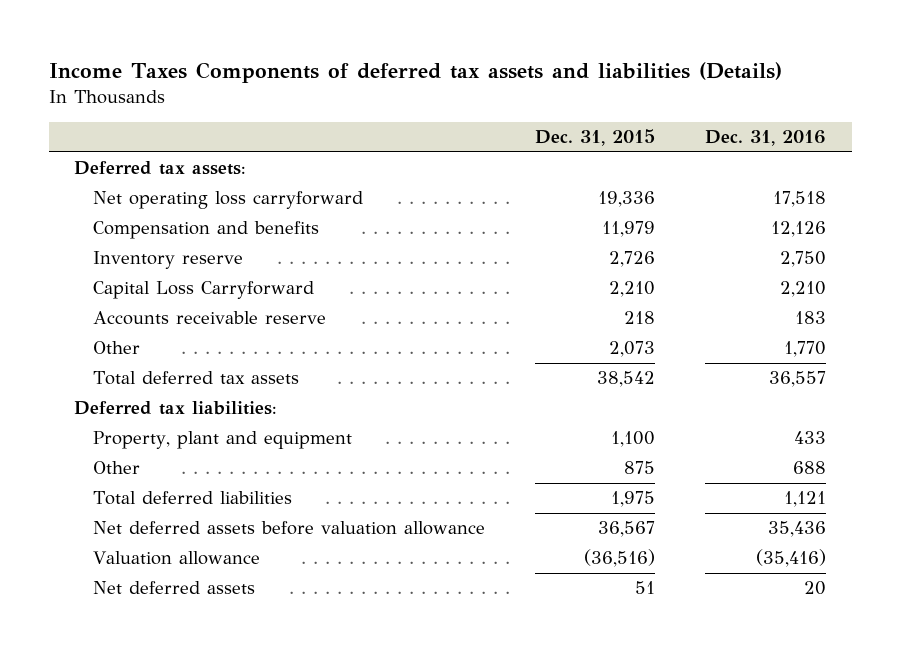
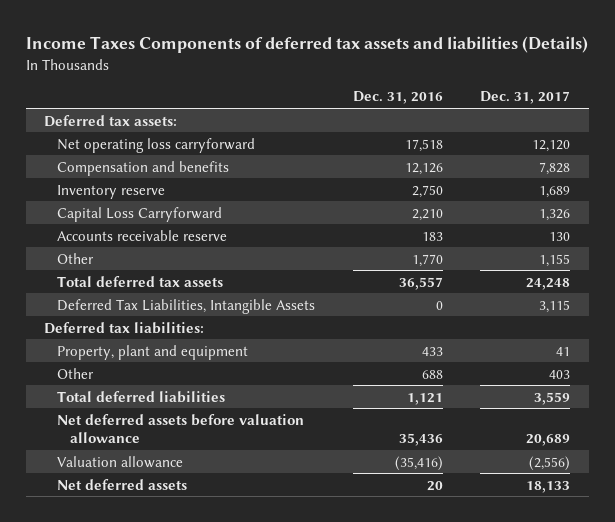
- | Dec. 31, 2015 | Dec. 31, 2016
+ | Dec. 31, 2016 | Dec. 31, 2017
+ Deferred Tax Liabilities, Intangible Assets | 0 | 3,115

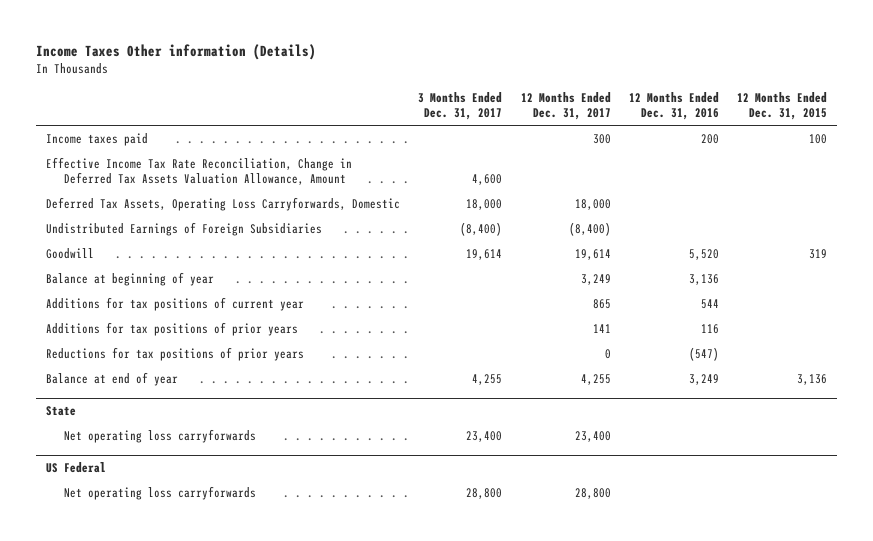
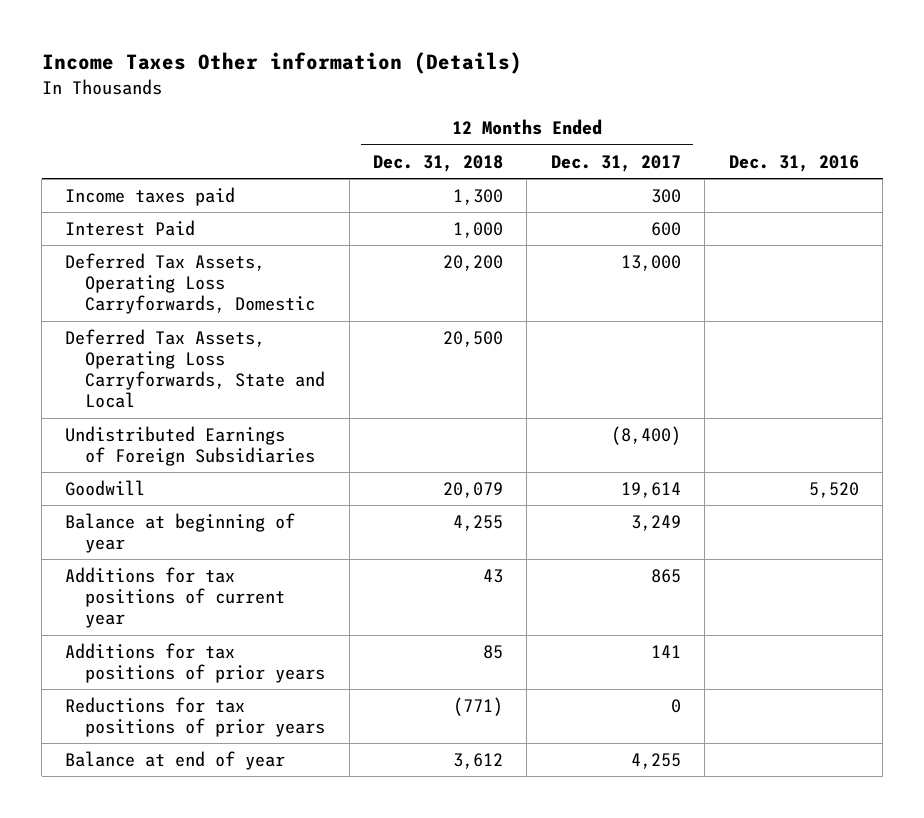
- | 3 Months Ended Dec. 31, 2017 | 12 Months Ended Dec. 31, 2017 | 12 Months Ended Dec. 31, 2016 | 12 Months Ended Dec. 31, 2015
+ | 12 Months Ended Dec. 31, 2018 | 12 Months Ended Dec. 31, 2017 | Dec. 31, 2016
- Effective Income Tax Rate Reconciliation, Change in Deferred Tax Assets Valuation Allowance, Amount | 4,600 | | |
- Deferred Tax Assets, Operating Loss Carryforwards, Domestic | 18,000 | 18,000 | |
+ Interest Paid | 1,000 | 600 |
+ Deferred Tax Assets, Operating Loss Carryforwards, Domestic | 20,200 | 13,000 |
+ Deferred Tax Assets, Operating Loss Carryforwards, State and Local | 20,500 | |
- State
- Net operating loss carryforwards | 23,400 | 23,400 | |
- US Federal
- Net operating loss carryforwards | 28,800 | 28,800 | |

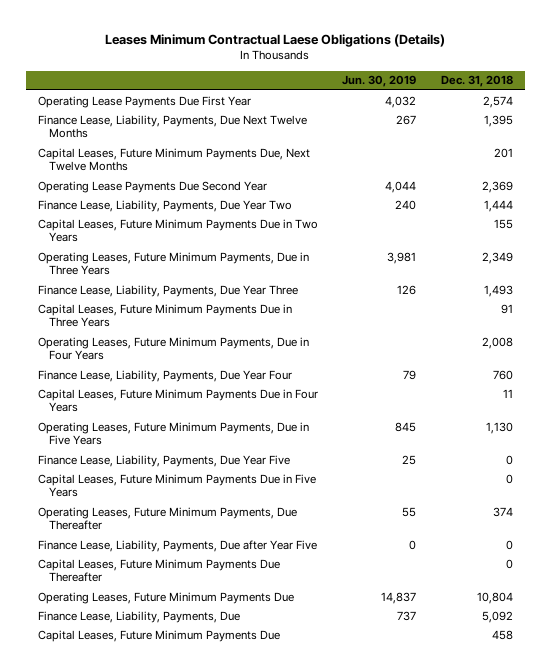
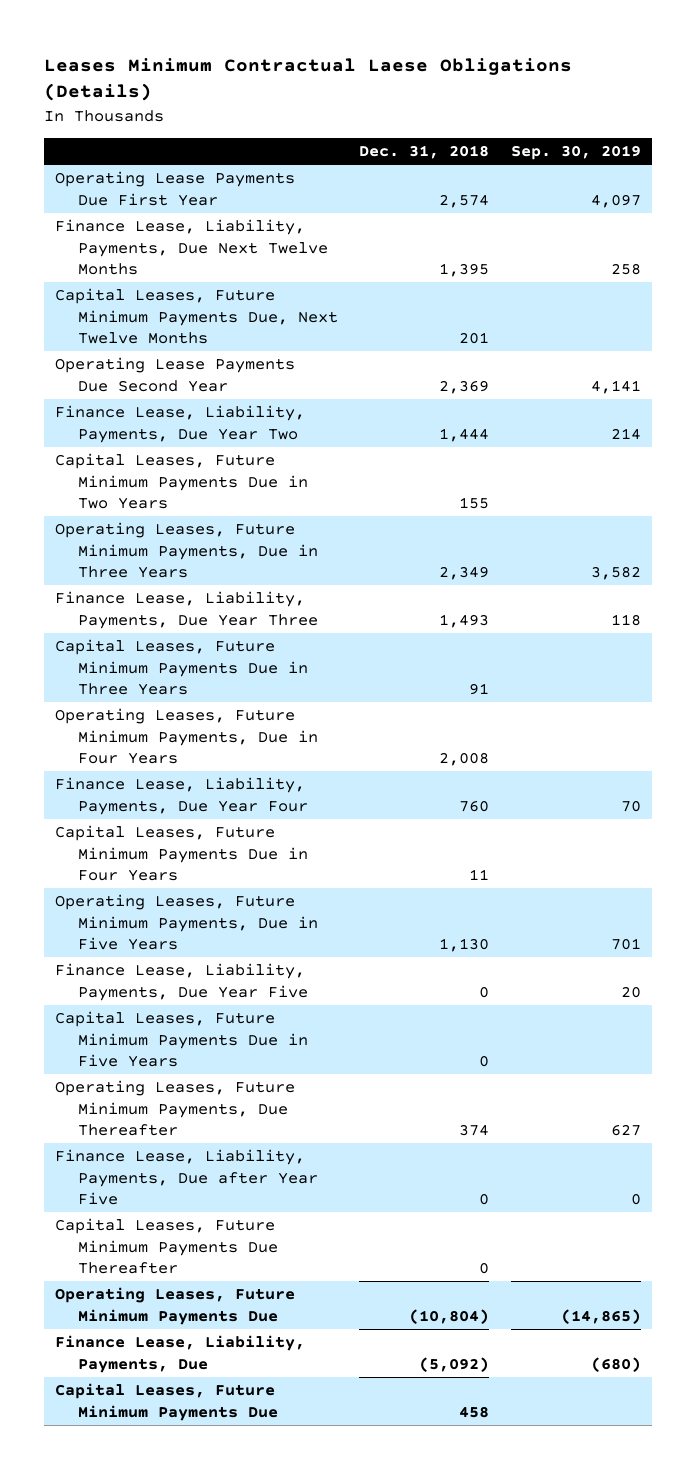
- | Jun. 30, 2019 | Dec. 31, 2018
+ | Dec. 31, 2018 | Sep. 30, 2019
- Operating Leases, Future Minimum Payments Due | 14,837 | 10,804
- Finance Lease, Liability, Payments, Due | 737 | 5,092
+ Operating Leases, Future Minimum Payments Due | (10,804) | (14,865)
+ Finance Lease, Liability, Payments, Due | (5,092) | (680)

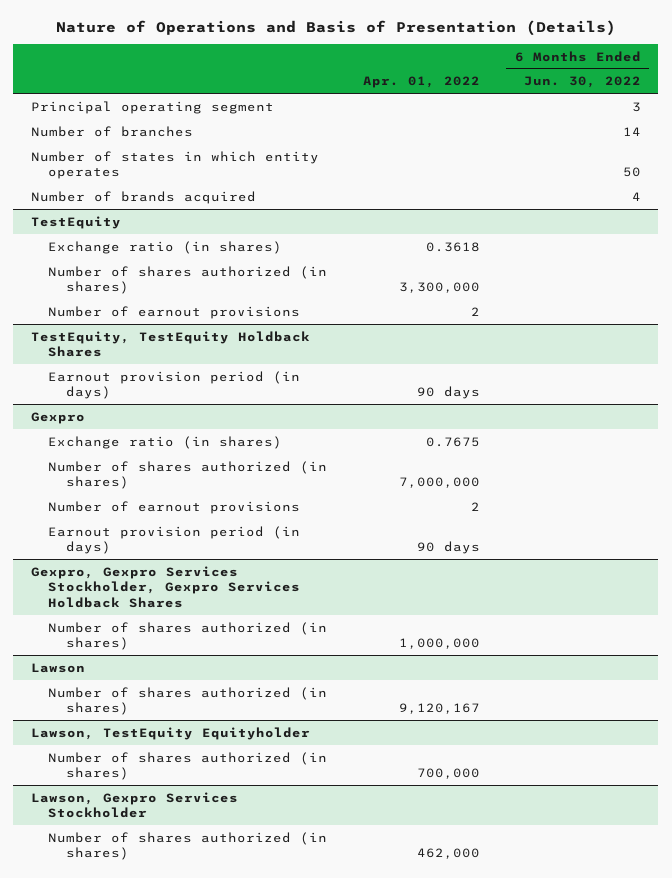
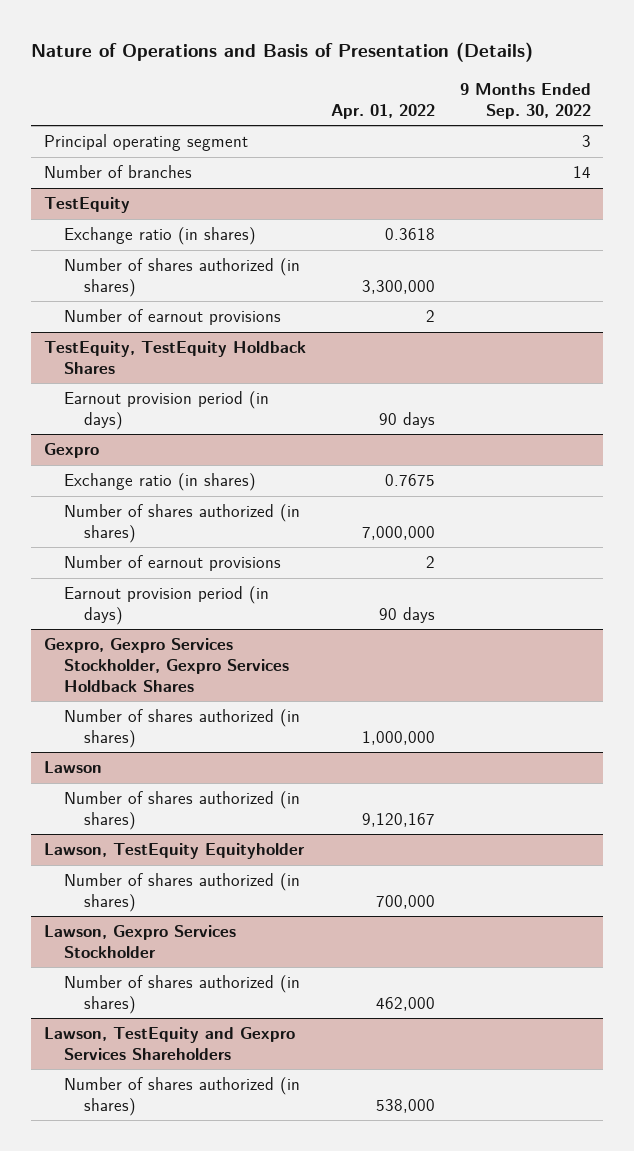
- | Apr. 01, 2022 | 6 Months Ended Jun. 30, 2022
+ | Apr. 01, 2022 | 9 Months Ended Sep. 30, 2022
- Number of states in which entity operates | | 50
- Number of brands acquired | | 4
+ Lawson, TestEquity and Gexpro Services Shareholders
+ Number of shares authorized (in shares) | 538,000 |

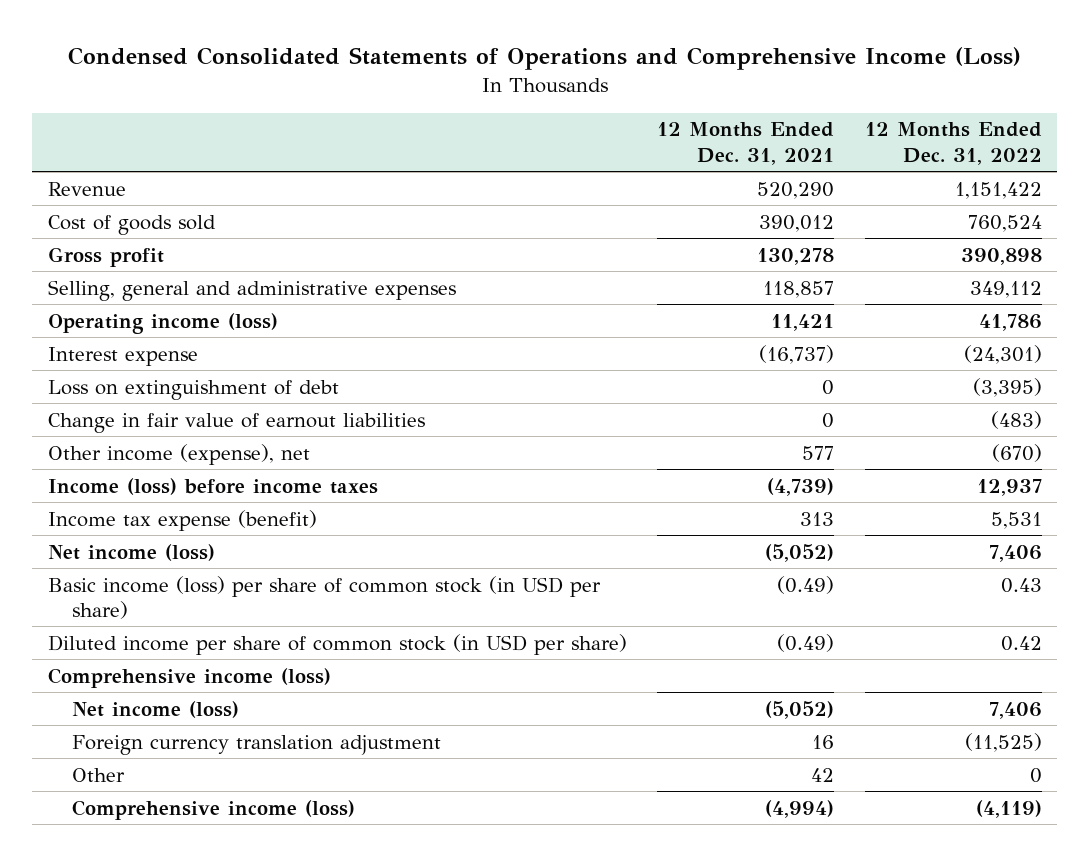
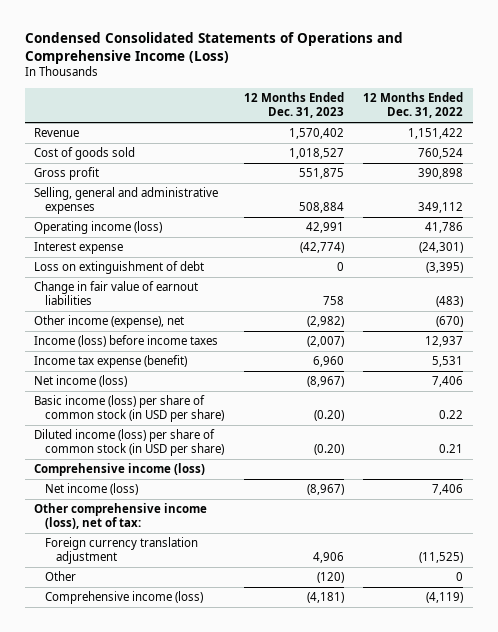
- | 12 Months Ended Dec. 31, 2021 | 12 Months Ended Dec. 31, 2022
+ | 12 Months Ended Dec. 31, 2023 | 12 Months Ended Dec. 31, 2022
- Basic income (loss) per share of common stock (in USD per share) | (0.49) | 0.43
- Diluted income per share of common stock (in USD per share) | (0.49) | 0.42
+ Basic income (loss) per share of common stock (in USD per share) | (0.20) | 0.22
+ Diluted income (loss) per share of common stock (in USD per share) | (0.20) | 0.21
+ Other comprehensive income (loss), net of tax:

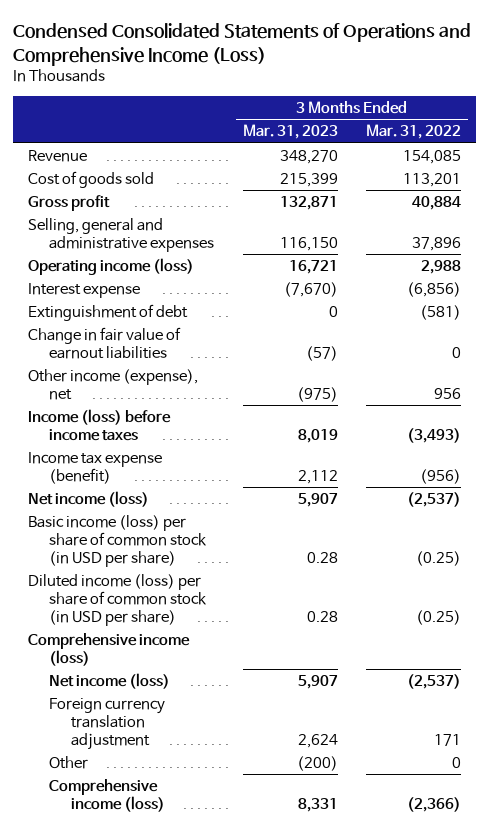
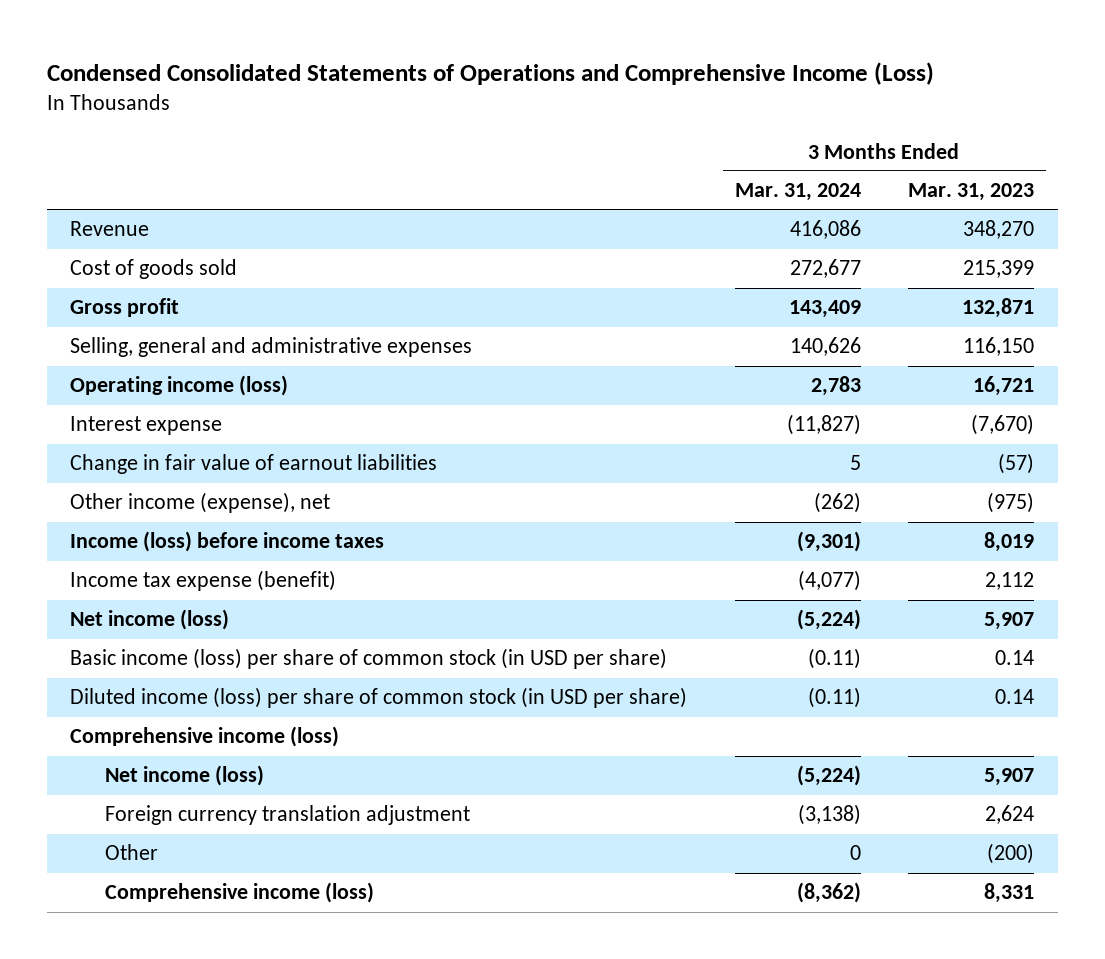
- | 3 Months Ended Mar. 31, 2023 | 3 Months Ended Mar. 31, 2022
+ | 3 Months Ended Mar. 31, 2024 | 3 Months Ended Mar. 31, 2023
- Extinguishment of debt | 0 | (581)
- Basic income (loss) per share of common stock (in USD per share) | 0.28 | (0.25)
- Diluted income (loss) per share of common stock (in USD per share) | 0.28 | (0.25)
+ Basic income (loss) per share of common stock (in USD per share) | (0.11) | 0.14
+ Diluted income (loss) per share of common stock (in USD per share) | (0.11) | 0.14

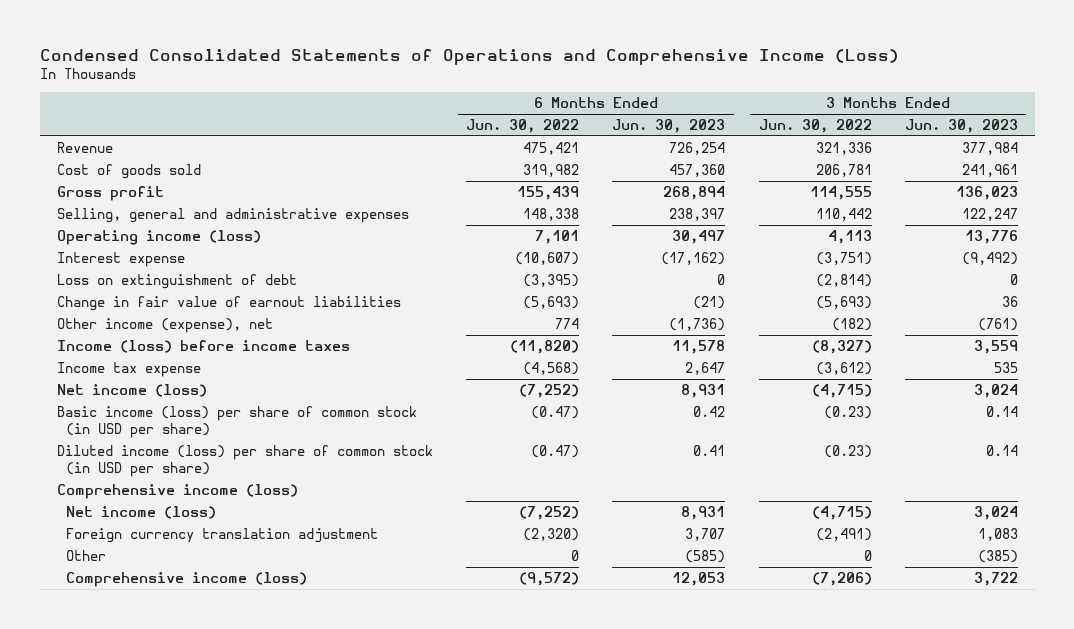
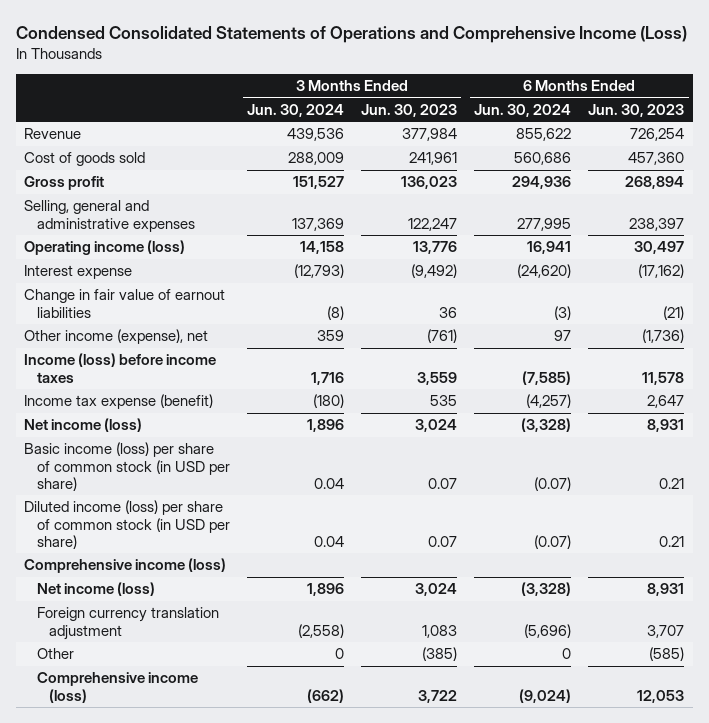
- | 6 Months Ended Jun. 30, 2022 | 6 Months Ended Jun. 30, 2023 | 3 Months Ended Jun. 30, 2022 | 3 Months Ended Jun. 30, 2023
+ | 3 Months Ended Jun. 30, 2024 | 3 Months Ended Jun. 30, 2023 | 6 Months Ended Jun. 30, 2024 | 6 Months Ended Jun. 30, 2023
- Loss on extinguishment of debt | (3,395) | 0 | (2,814) | 0
- Income tax expense | (4,568) | 2,647 | (3,612) | 535
+ Income tax expense (benefit) | (180) | 535 | (4,257) | 2,647
- Basic income (loss) per share of common stock (in USD per share) | (0.47) | 0.42 | (0.23) | 0.14
- Diluted income (loss) per share of common stock (in USD per share) | (0.47) | 0.41 | (0.23) | 0.14
+ Basic income (loss) per share of common stock (in USD per share) | 0.04 | 0.07 | (0.07) | 0.21
+ Diluted income (loss) per share of common stock (in USD per share) | 0.04 | 0.07 | (0.07) | 0.21

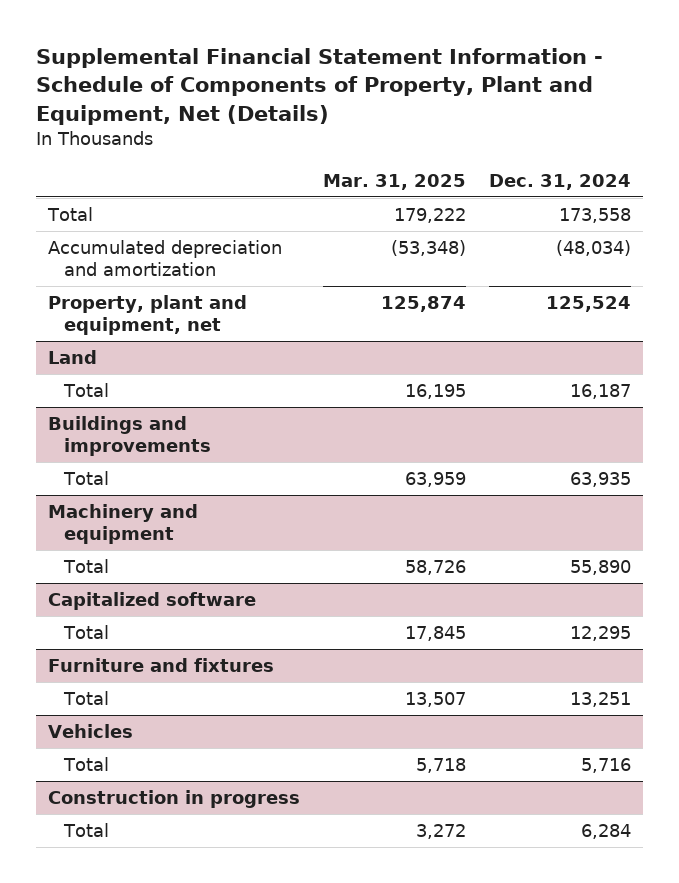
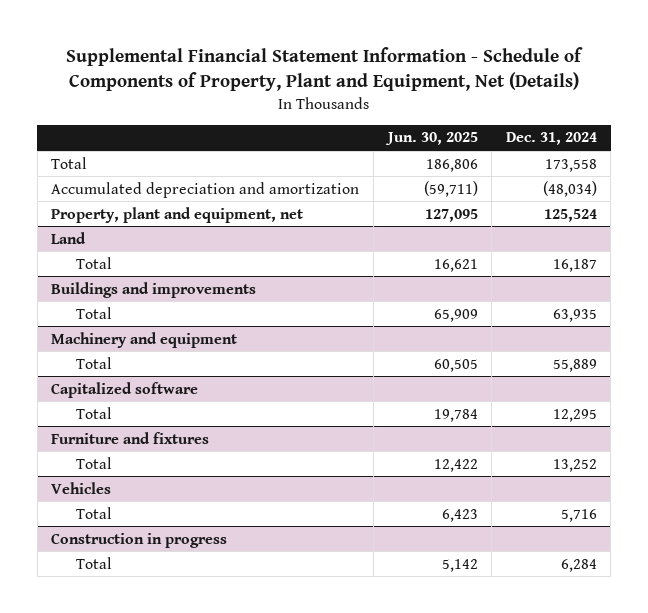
- | Mar. 31, 2025 | Dec. 31, 2024
+ | Jun. 30, 2025 | Dec. 31, 2024
@ Machinery and equipment
- Total | 58,726 | 55,890
+ Total | 60,505 | 55,889
@ Furniture and fixtures
- Total | 13,507 | 13,251
+ Total | 12,422 | 13,252

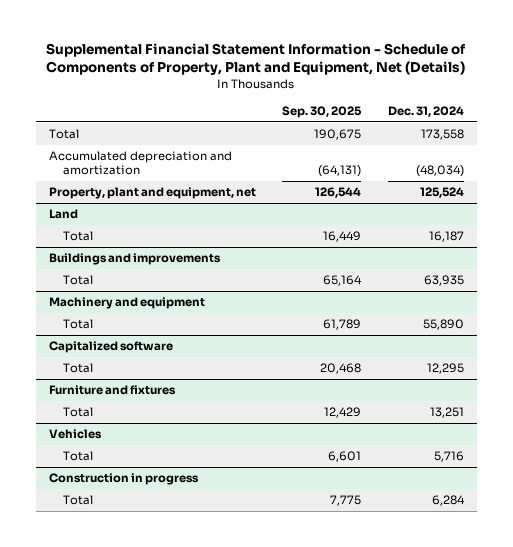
- | Jun. 30, 2025 | Dec. 31, 2024
+ | Sep. 30, 2025 | Dec. 31, 2024
@ Machinery and equipment
- Total | 60,505 | 55,889
+ Total | 61,789 | 55,890
@ Furniture and fixtures
- Total | 12,422 | 13,252
+ Total | 12,429 | 13,251

